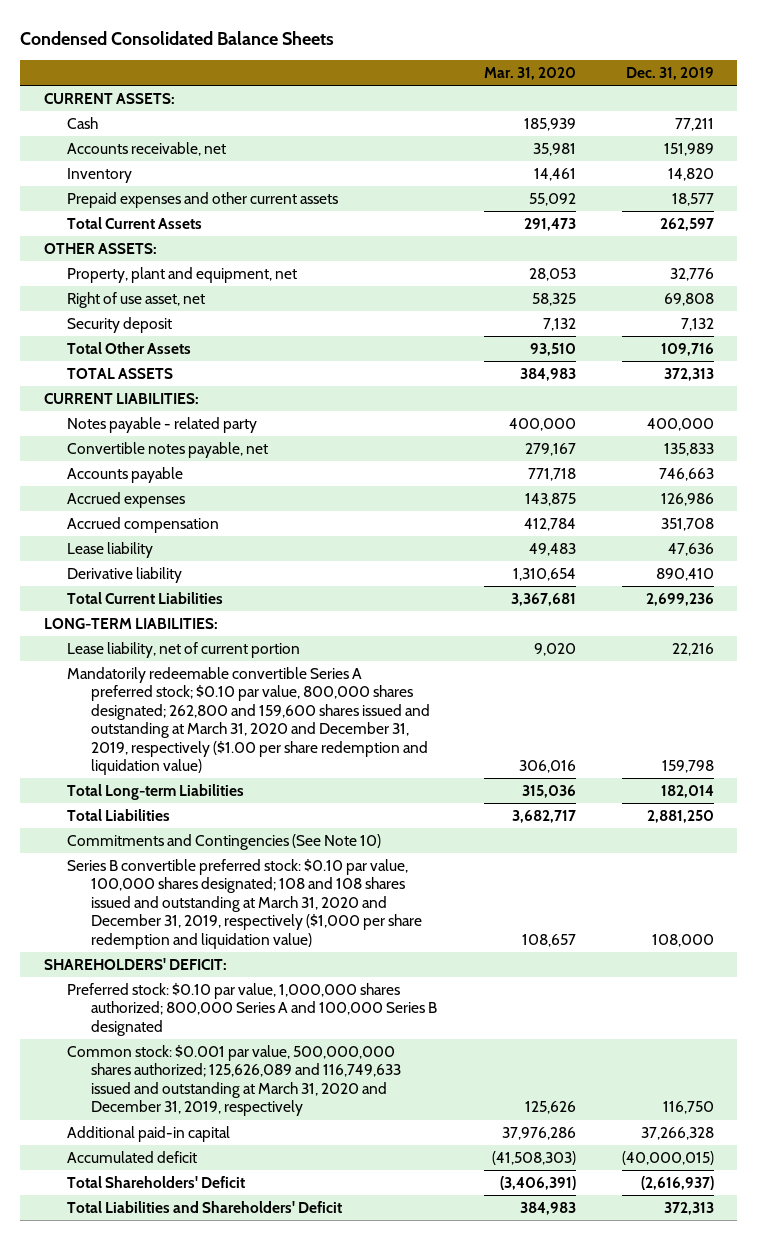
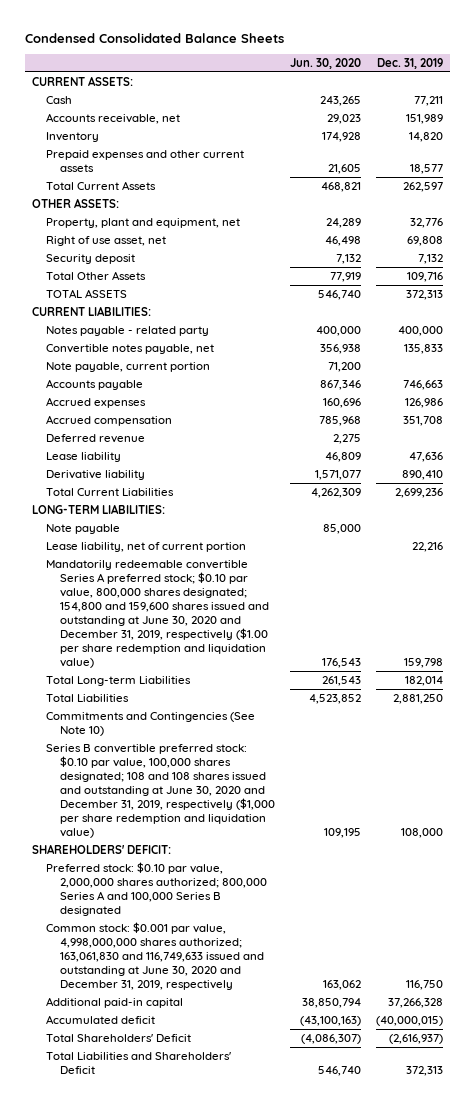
- | Mar. 31, 2020 | Dec. 31, 2019
+ | Jun. 30, 2020 | Dec. 31, 2019
+ Note payable, current portion | 71,200 |
+ Deferred revenue | 2,275 |
+ Note payable | 85,000 |
- Mandatorily redeemable convertible Series A preferred stock; $0.10 par value, 800,000 shares designated; 262,800 and 159,600 shares issued and outstanding at March 31, 2020 and December 31, 2019, respectively ($1.00 per share redemption and liquidation value) | 306,016 | 159,798
+ Mandatorily redeemable convertible Series A preferred stock; $0.10 par value, 800,000 shares designated; 154,800 and 159,600 shares issued and outstanding at June 30, 2020 and December 31, 2019, respectively ($1.00 per share redemption and liquidation value) | 176,543 | 159,798
- Series B convertible preferred stock: $0.10 par value, 100,000 shares designated; 108 and 108 shares issued and outstanding at March 31, 2020 and December 31, 2019, respectively ($1,000 per share redemption and liquidation value) | 108,657 | 108,000
+ Series B convertible preferred stock: $0.10 par value, 100,000 shares designated; 108 and 108 shares issued and outstanding at June 30, 2020 and December 31, 2019, respectively ($1,000 per share redemption and liquidation value) | 109,195 | 108,000
- Preferred stock: $0.10 par value, 1,000,000 shares authorized; 800,000 Series A and 100,000 Series B designated
- Common stock: $0.001 par value, 500,000,000 shares authorized; 125,626,089 and 116,749,633 issued and outstanding at March 31, 2020 and December 31, 2019, respectively | 125,626 | 116,750
+ Preferred stock: $0.10 par value, 2,000,000 shares authorized; 800,000 Series A and 100,000 Series B designated
+ Common stock: $0.001 par value, 4,998,000,000 shares authorized; 163,061,830 and 116,749,633 issued and outstanding at June 30, 2020 and December 31, 2019, respectively | 163,062 | 116,750

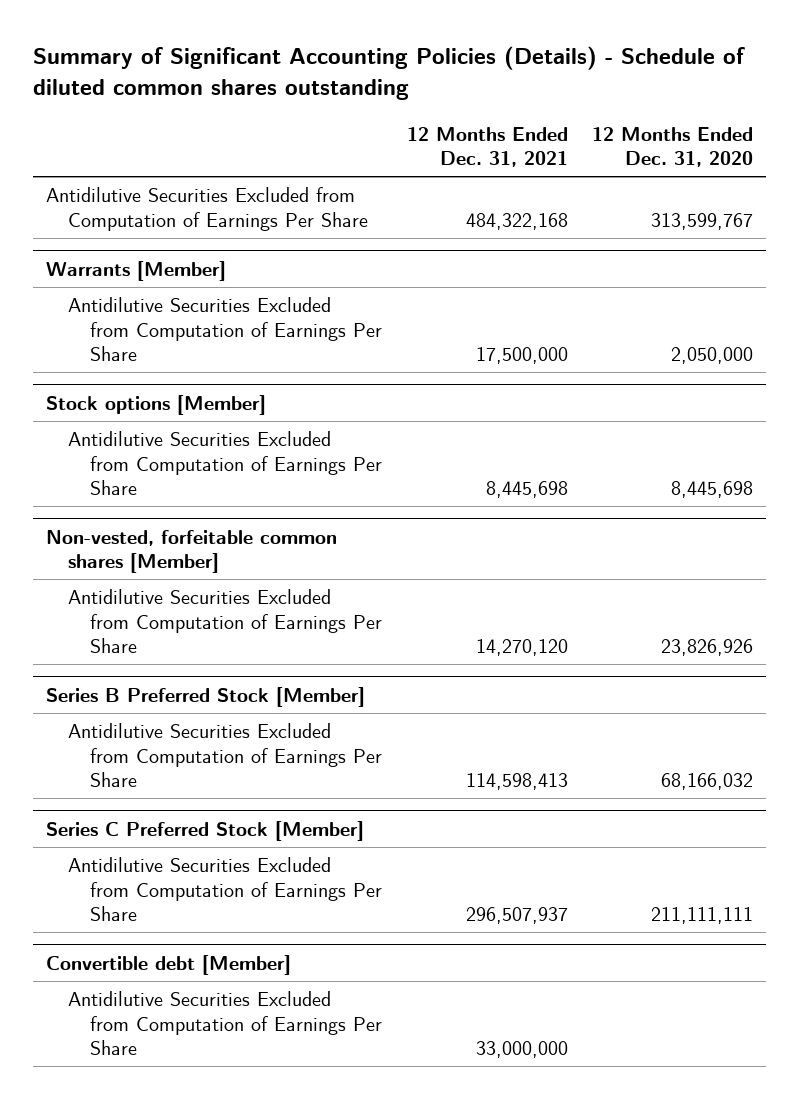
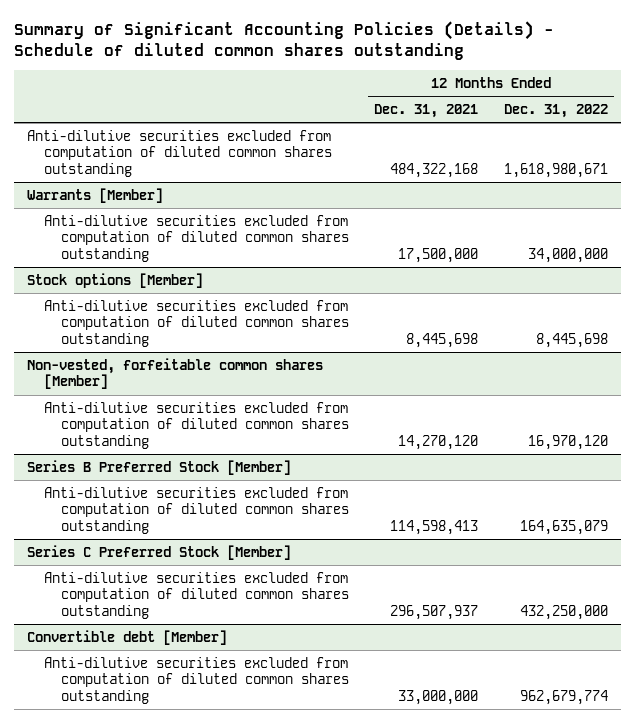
- | 12 Months Ended Dec. 31, 2021 | 12 Months Ended Dec. 31, 2020
+ | 12 Months Ended Dec. 31, 2021 | 12 Months Ended Dec. 31, 2022
- Antidilutive Securities Excluded from Computation of Earnings Per Share | 484,322,168 | 313,599,767
+ Anti-dilutive securities excluded from computation of diluted common shares outstanding | 484,322,168 | 1,618,980,671
@ Warrants [Member]
- Antidilutive Securities Excluded from Computation of Earnings Per Share | 17,500,000 | 2,050,000
+ Anti-dilutive securities excluded from computation of diluted common shares outstanding | 17,500,000 | 34,000,000
@ Stock options [Member]
- Antidilutive Securities Excluded from Computation of Earnings Per Share | 8,445,698 | 8,445,698
+ Anti-dilutive securities excluded from computation of diluted common shares outstanding | 8,445,698 | 8,445,698
@ Non-vested, forfeitable common shares [Member]
- Antidilutive Securities Excluded from Computation of Earnings Per Share | 14,270,120 | 23,826,926
+ Anti-dilutive securities excluded from computation of diluted common shares outstanding | 14,270,120 | 16,970,120
@ Series B Preferred Stock [Member]
- Antidilutive Securities Excluded from Computation of Earnings Per Share | 114,598,413 | 68,166,032
+ Anti-dilutive securities excluded from computation of diluted common shares outstanding | 114,598,413 | 164,635,079
@ Series C Preferred Stock [Member]
- Antidilutive Securities Excluded from Computation of Earnings Per Share | 296,507,937 | 211,111,111
+ Anti-dilutive securities excluded from computation of diluted common shares outstanding | 296,507,937 | 432,250,000
@ Convertible debt [Member]
- Antidilutive Securities Excluded from Computation of Earnings Per Share | 33,000,000 |
+ Anti-dilutive securities excluded from computation of diluted common shares outstanding | 33,000,000 | 962,679,774

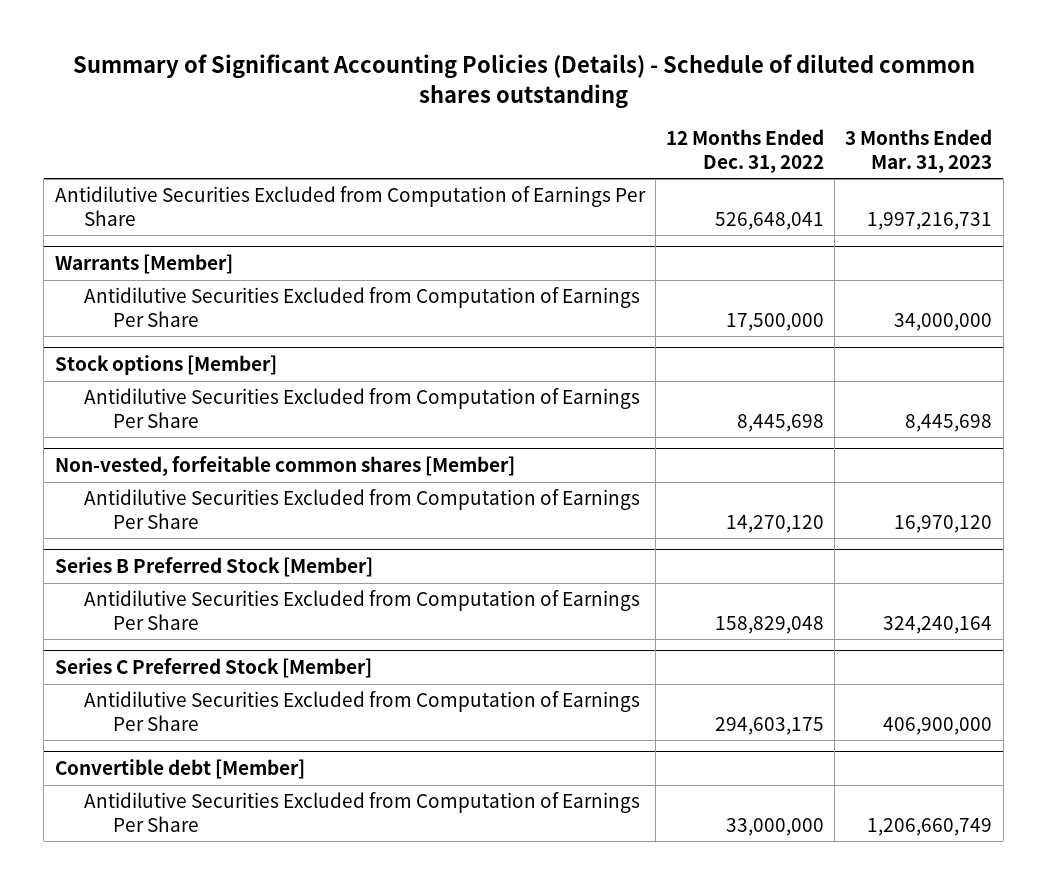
- | 12 Months Ended Dec. 31, 2021 | 12 Months Ended Dec. 31, 2022
+ | 12 Months Ended Dec. 31, 2022 | 3 Months Ended Mar. 31, 2023
- Anti-dilutive securities excluded from computation of diluted common shares outstanding | 484,322,168 | 1,618,980,671
+ Antidilutive Securities Excluded from Computation of Earnings Per Share | 526,648,041 | 1,997,216,731
@ Warrants [Member]
- Anti-dilutive securities excluded from computation of diluted common shares outstanding | 17,500,000 | 34,000,000
+ Antidilutive Securities Excluded from Computation of Earnings Per Share | 17,500,000 | 34,000,000
@ Stock options [Member]
- Anti-dilutive securities excluded from computation of diluted common shares outstanding | 8,445,698 | 8,445,698
+ Antidilutive Securities Excluded from Computation of Earnings Per Share | 8,445,698 | 8,445,698
@ Non-vested, forfeitable common shares [Member]
- Anti-dilutive securities excluded from computation of diluted common shares outstanding | 14,270,120 | 16,970,120
+ Antidilutive Securities Excluded from Computation of Earnings Per Share | 14,270,120 | 16,970,120
@ Series B Preferred Stock [Member]
- Anti-dilutive securities excluded from computation of diluted common shares outstanding | 114,598,413 | 164,635,079
+ Antidilutive Securities Excluded from Computation of Earnings Per Share | 158,829,048 | 324,240,164
@ Series C Preferred Stock [Member]
- Anti-dilutive securities excluded from computation of diluted common shares outstanding | 296,507,937 | 432,250,000
+ Antidilutive Securities Excluded from Computation of Earnings Per Share | 294,603,175 | 406,900,000
@ Convertible debt [Member]
- Anti-dilutive securities excluded from computation of diluted common shares outstanding | 33,000,000 | 962,679,774
+ Antidilutive Securities Excluded from Computation of Earnings Per Share | 33,000,000 | 1,206,660,749

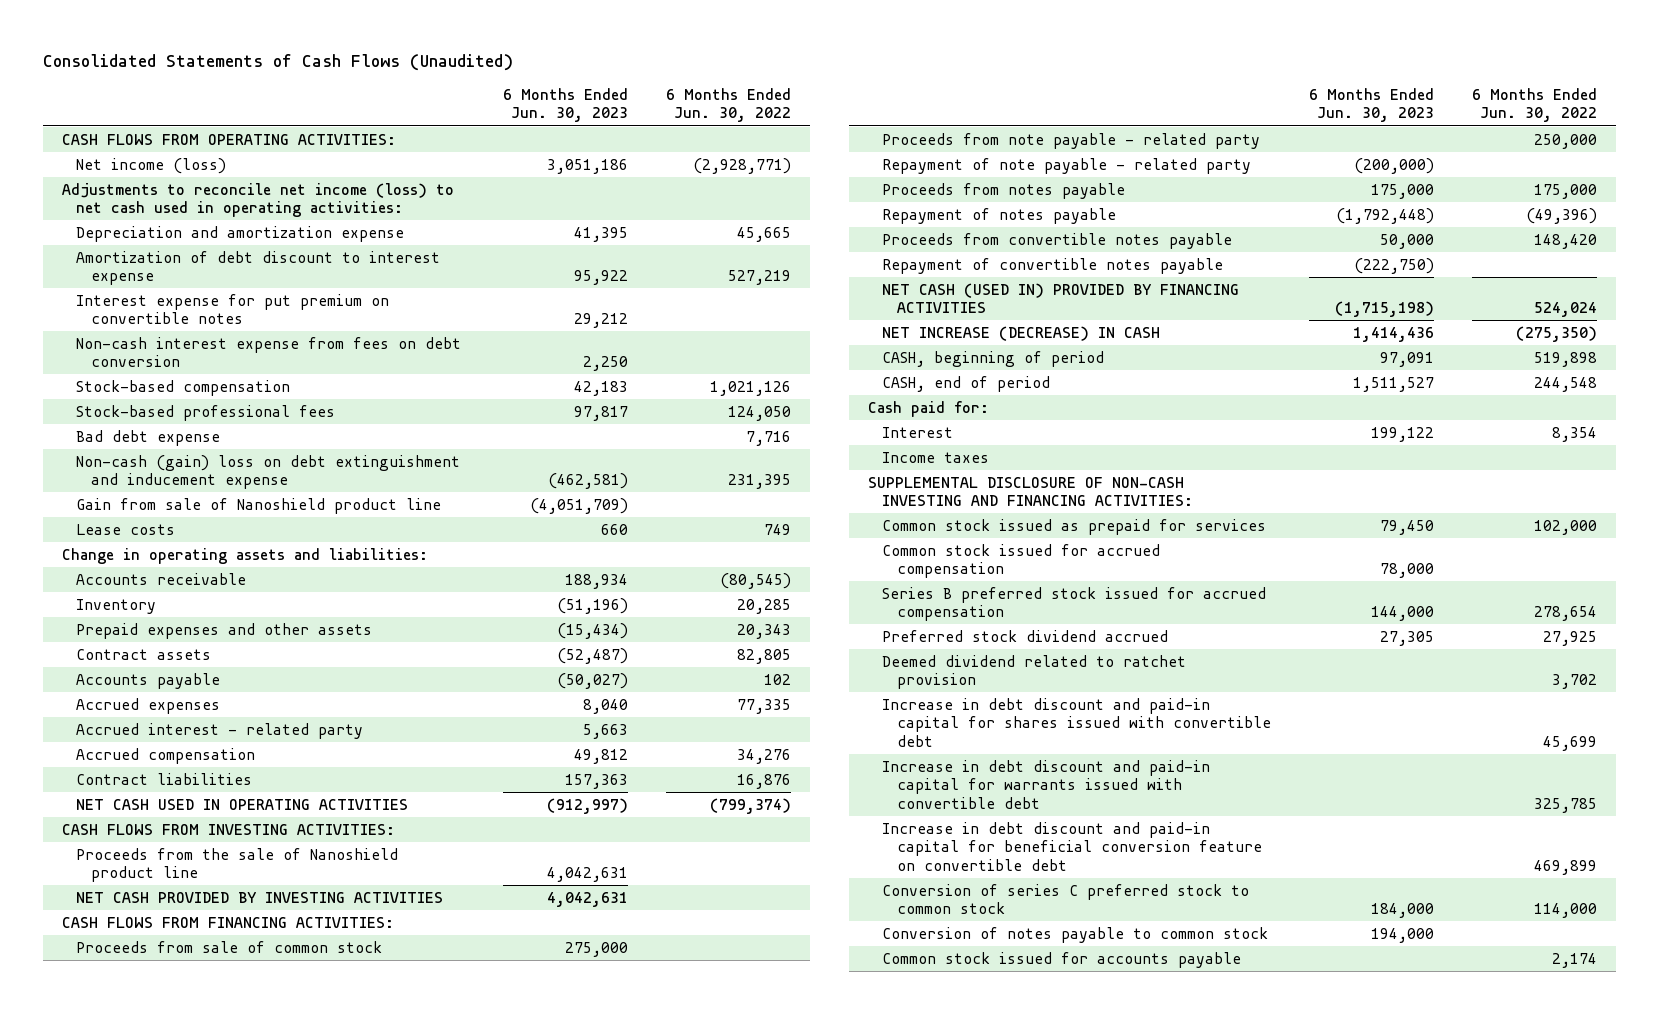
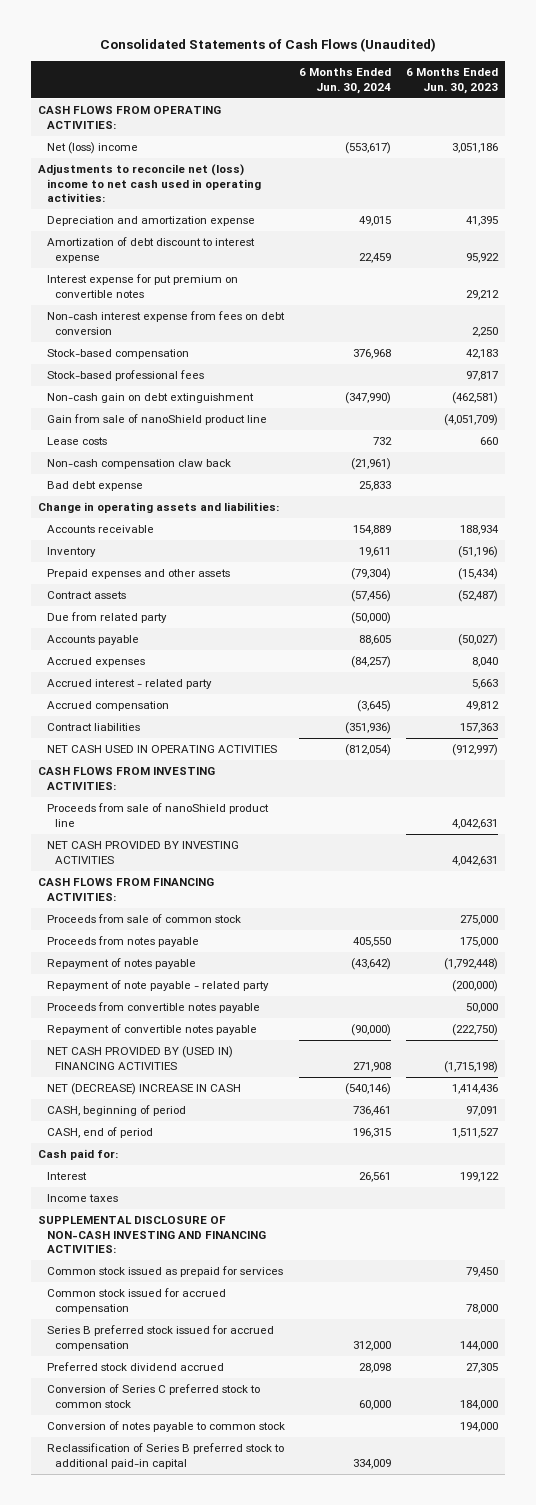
- | 6 Months Ended Jun. 30, 2023 | 6 Months Ended Jun. 30, 2022
+ | 6 Months Ended Jun. 30, 2024 | 6 Months Ended Jun. 30, 2023
- Net income (loss) | 3,051,186 | (2,928,771)
- Adjustments to reconcile net income (loss) to net cash used in operating activities:
+ Net (loss) income | (553,617) | 3,051,186
+ Adjustments to reconcile net (loss) income to net cash used in operating activities:
- Non-cash (gain) loss on debt extinguishment and inducement expense | (462,581) | 231,395
- Gain from sale of Nanoshield product line | (4,051,709) |
+ Non-cash gain on debt extinguishment | (347,990) | (462,581)
+ Gain from sale of nanoShield product line | | (4,051,709)
+ Non-cash compensation claw back | (21,961) |
moved down: Bad debt expense | 25,833 |
+ Due from related party | (50,000) |
- Proceeds from the sale of Nanoshield product line | 4,042,631 |
+ Proceeds from sale of nanoShield product line | | 4,042,631
- Proceeds from note payable - related party | | 250,000
moved down: Repayment of note payable - related party | | (200,000)
- NET CASH (USED IN) PROVIDED BY FINANCING ACTIVITIES | (1,715,198) | 524,024
- NET INCREASE (DECREASE) IN CASH | 1,414,436 | (275,350)
+ NET CASH PROVIDED BY (USED IN) FINANCING ACTIVITIES | 271,908 | (1,715,198)
+ NET (DECREASE) INCREASE IN CASH | (540,146) | 1,414,436
- Deemed dividend related to ratchet provision | | 3,702
- Increase in debt discount and paid-in capital for shares issued with convertible debt | | 45,699
- Increase in debt discount and paid-in capital for warrants issued with convertible debt | | 325,785
- Increase in debt discount and paid-in capital for beneficial conversion feature on convertible debt | | 469,899
- Conversion of series C preferred stock to common stock | 184,000 | 114,000
+ Conversion of Series C preferred stock to common stock | 60,000 | 184,000
- Common stock issued for accounts payable | | 2,174
+ Reclassification of Series B preferred stock to additional paid-in capital | 334,009 |

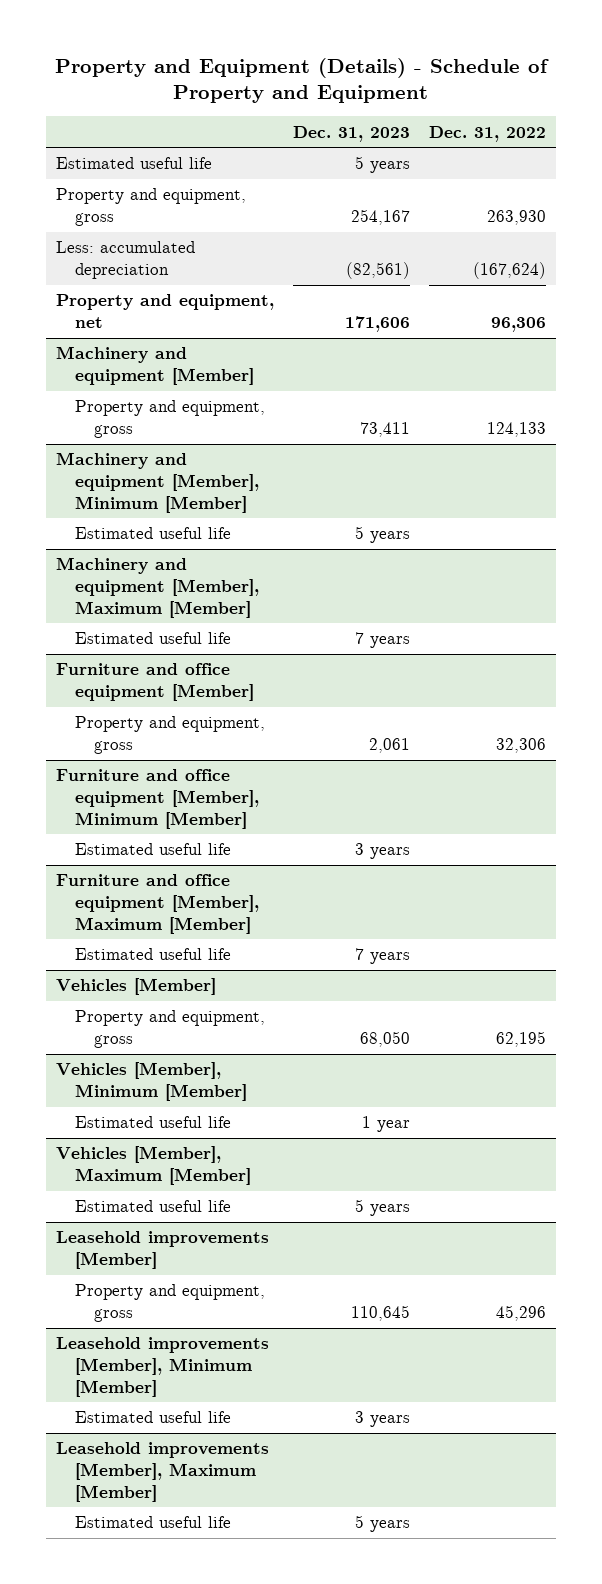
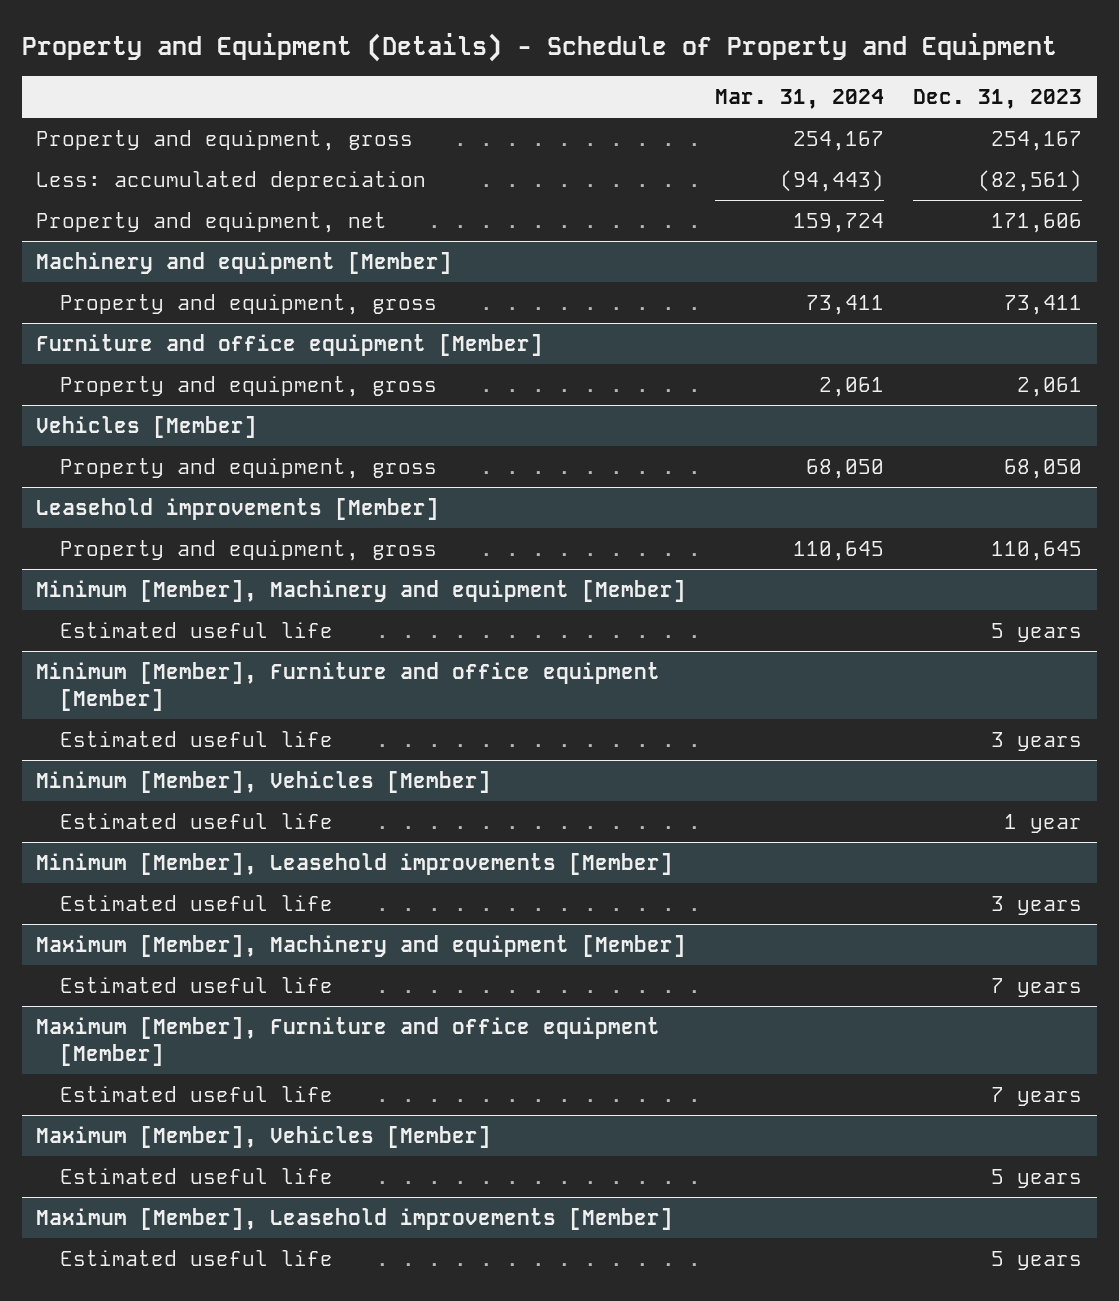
- | Dec. 31, 2023 | Dec. 31, 2022
+ | Mar. 31, 2024 | Dec. 31, 2023
- Estimated useful life | 5 years |
- Machinery and equipment [Member], Minimum [Member]
- Estimated useful life | 5 years |
- Machinery and equipment [Member], Maximum [Member]
- Estimated useful life | 7 years |
- Furniture and office equipment [Member], Minimum [Member]
- Estimated useful life | 3 years |
- Furniture and office equipment [Member], Maximum [Member]
- Estimated useful life | 7 years |
- Vehicles [Member], Minimum [Member]
- Estimated useful life | 1 year |
- Vehicles [Member], Maximum [Member]
- Estimated useful life | 5 years |
- Leasehold improvements [Member], Minimum [Member]
+ Minimum [Member], Machinery and equipment [Member]
+ Estimated useful life | | 5 years
+ Minimum [Member], Furniture and office equipment [Member]
- Leasehold improvements [Member], Maximum [Member]
+ Minimum [Member], Vehicles [Member]
+ Estimated useful life | | 1 year
+ Minimum [Member], Leasehold improvements [Member]
+ Estimated useful life | | 3 years
+ Maximum [Member], Machinery and equipment [Member]
+ Estimated useful life | | 7 years
+ Maximum [Member], Furniture and office equipment [Member]
+ Estimated useful life | | 7 years
+ Maximum [Member], Vehicles [Member]
+ Maximum [Member], Leasehold improvements [Member]
+ Estimated useful life | | 5 years

